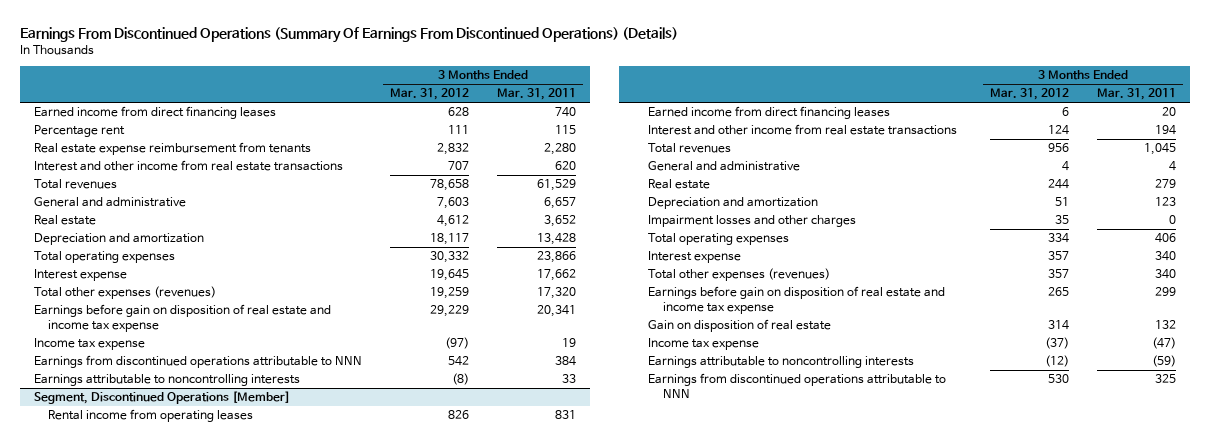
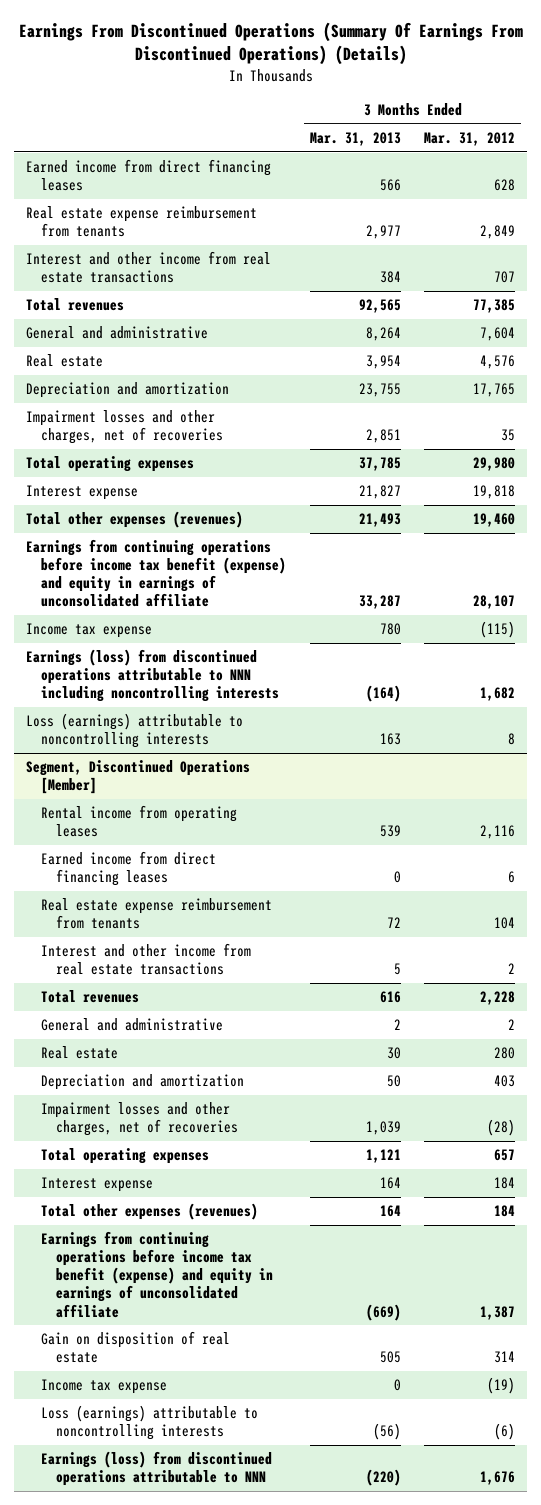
- | 3 Months Ended Mar. 31, 2012 | 3 Months Ended Mar. 31, 2011
+ | 3 Months Ended Mar. 31, 2013 | 3 Months Ended Mar. 31, 2012
- Percentage rent | 111 | 115
- Real estate expense reimbursement from tenants | 2,832 | 2,280
+ Real estate expense reimbursement from tenants | 2,977 | 2,849
- Total revenues | 78,658 | 61,529
- General and administrative | 7,603 | 6,657
- Real estate | 4,612 | 3,652
- Depreciation and amortization | 18,117 | 13,428
- Total operating expenses | 30,332 | 23,866
- Interest expense | 19,645 | 17,662
- Total other expenses (revenues) | 19,259 | 17,320
- Earnings before gain on disposition of real estate and income tax expense | 29,229 | 20,341
- Income tax expense | (97) | 19
- Earnings from discontinued operations attributable to NNN | 542 | 384
- Earnings attributable to noncontrolling interests | (8) | 33
+ Total revenues | 92,565 | 77,385
+ General and administrative | 8,264 | 7,604
+ Real estate | 3,954 | 4,576
+ Depreciation and amortization | 23,755 | 17,765
+ Impairment losses and other charges, net of recoveries | 2,851 | 35
+ Total operating expenses | 37,785 | 29,980
+ Interest expense | 21,827 | 19,818
+ Total other expenses (revenues) | 21,493 | 19,460
+ Earnings from continuing operations before income tax benefit (expense) and equity in earnings of unconsolidated affiliate | 33,287 | 28,107
+ Income tax expense | 780 | (115)
+ Earnings (loss) from discontinued operations attributable to NNN including noncontrolling interests | (164) | 1,682
+ Loss (earnings) attributable to noncontrolling interests | 163 | 8
@ Segment, Discontinued Operations [Member]
- Rental income from operating leases | 826 | 831
+ Rental income from operating leases | 539 | 2,116
- Interest and other income from real estate transactions | 124 | 194
- Total revenues | 956 | 1,045
- General and administrative | 4 | 4
- Real estate | 244 | 279
- Depreciation and amortization | 51 | 123
- Impairment losses and other charges | 35 | 0
- Total operating expenses | 334 | 406
- Interest expense | 357 | 340
- Total other expenses (revenues) | 357 | 340
- Earnings before gain on disposition of real estate and income tax expense | 265 | 299
+ Real estate expense reimbursement from tenants | 72 | 104
+ Interest and other income from real estate transactions | 5 | 2
+ Total revenues | 616 | 2,228
+ General and administrative | 2 | 2
+ Real estate | 30 | 280
+ Depreciation and amortization | 50 | 403
+ Impairment losses and other charges, net of recoveries | 1,039 | (28)
+ Total operating expenses | 1,121 | 657
+ Interest expense | 164 | 184
+ Total other expenses (revenues) | 164 | 184
+ Earnings from continuing operations before income tax benefit (expense) and equity in earnings of unconsolidated affiliate | (669) | 1,387
- Income tax expense | (37) | (47)
- Earnings attributable to noncontrolling interests | (12) | (59)
- Earnings from discontinued operations attributable to NNN | 530 | 325
+ Income tax expense | 0 | (19)
+ Loss (earnings) attributable to noncontrolling interests | (56) | (6)
+ Earnings (loss) from discontinued operations attributable to NNN | (220) | 1,676

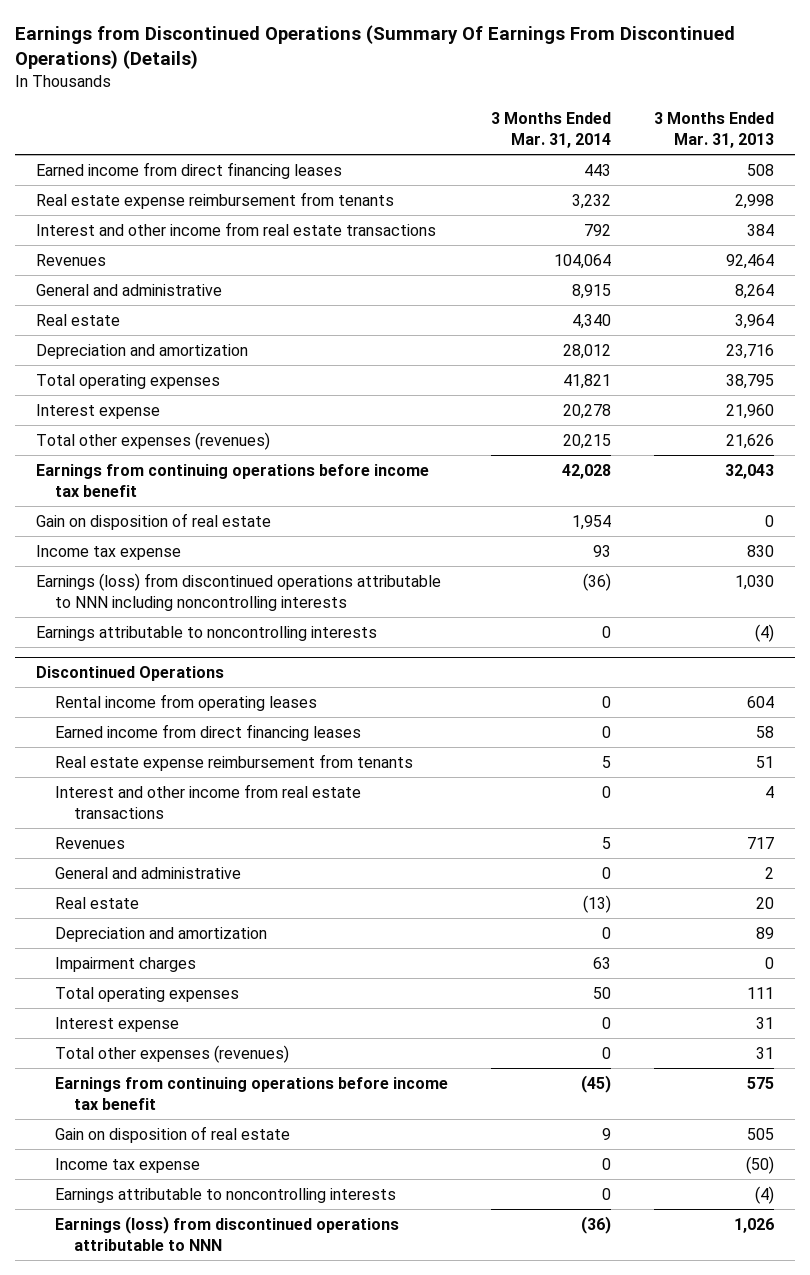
- Earnings From Discontinued Operations (Summary Of Earnings From Discontinued Operations) (Details)
+ Earnings from Discontinued Operations (Summary Of Earnings From Discontinued Operations) (Details)
- | 3 Months Ended Mar. 31, 2013 | 3 Months Ended Mar. 31, 2012
+ | 3 Months Ended Mar. 31, 2014 | 3 Months Ended Mar. 31, 2013
- Earned income from direct financing leases | 566 | 628
- Real estate expense reimbursement from tenants | 2,977 | 2,849
+ Earned income from direct financing leases | 443 | 508
+ Real estate expense reimbursement from tenants | 3,232 | 2,998
- Total revenues | 92,565 | 77,385
+ Revenues | 104,064 | 92,464
- Real estate | 3,954 | 4,576
- Depreciation and amortization | 23,755 | 17,765
- Impairment losses and other charges, net of recoveries | 2,851 | 35
- Total operating expenses | 37,785 | 29,980
- Interest expense | 21,827 | 19,818
- Total other expenses (revenues) | 21,493 | 19,460
- Earnings from continuing operations before income tax benefit (expense) and equity in earnings of unconsolidated affiliate | 33,287 | 28,107
- Income tax expense | 780 | (115)
- Earnings (loss) from discontinued operations attributable to NNN including noncontrolling interests | (164) | 1,682
- Loss (earnings) attributable to noncontrolling interests | 163 | 8
- Segment, Discontinued Operations [Member]
- Rental income from operating leases | 539 | 2,116
- Earned income from direct financing leases | 0 | 6
- Real estate expense reimbursement from tenants | 72 | 104
- Interest and other income from real estate transactions | 5 | 2
- Total revenues | 616 | 2,228
+ Real estate | 4,340 | 3,964
+ Depreciation and amortization | 28,012 | 23,716
+ Total operating expenses | 41,821 | 38,795
+ Interest expense | 20,278 | 21,960
+ Total other expenses (revenues) | 20,215 | 21,626
+ Earnings from continuing operations before income tax benefit | 42,028 | 32,043
+ Gain on disposition of real estate | 1,954 | 0
+ Income tax expense | 93 | 830
+ Earnings (loss) from discontinued operations attributable to NNN including noncontrolling interests | (36) | 1,030
+ Earnings attributable to noncontrolling interests | 0 | (4)
+ Discontinued Operations
+ Rental income from operating leases | 0 | 604
+ Earned income from direct financing leases | 0 | 58
+ Real estate expense reimbursement from tenants | 5 | 51
+ Interest and other income from real estate transactions | 0 | 4
+ Revenues | 5 | 717
- Real estate | 30 | 280
- Depreciation and amortization | 50 | 403
- Impairment losses and other charges, net of recoveries | 1,039 | (28)
- Total operating expenses | 1,121 | 657
- Interest expense | 164 | 184
- Total other expenses (revenues) | 164 | 184
- Earnings from continuing operations before income tax benefit (expense) and equity in earnings of unconsolidated affiliate | (669) | 1,387
+ Real estate | (13) | 20
+ Depreciation and amortization | 0 | 89
+ Impairment charges | 63 | 0
+ Total operating expenses | 50 | 111
+ Interest expense | 0 | 31
+ Total other expenses (revenues) | 0 | 31
+ Earnings from continuing operations before income tax benefit | (45) | 575
- Income tax expense | 0 | (19)
- Loss (earnings) attributable to noncontrolling interests | (56) | (6)
- Earnings (loss) from discontinued operations attributable to NNN | (220) | 1,676
+ Income tax expense | 0 | (50)
+ Earnings attributable to noncontrolling interests | 0 | (4)
+ Earnings (loss) from discontinued operations attributable to NNN | (36) | 1,026

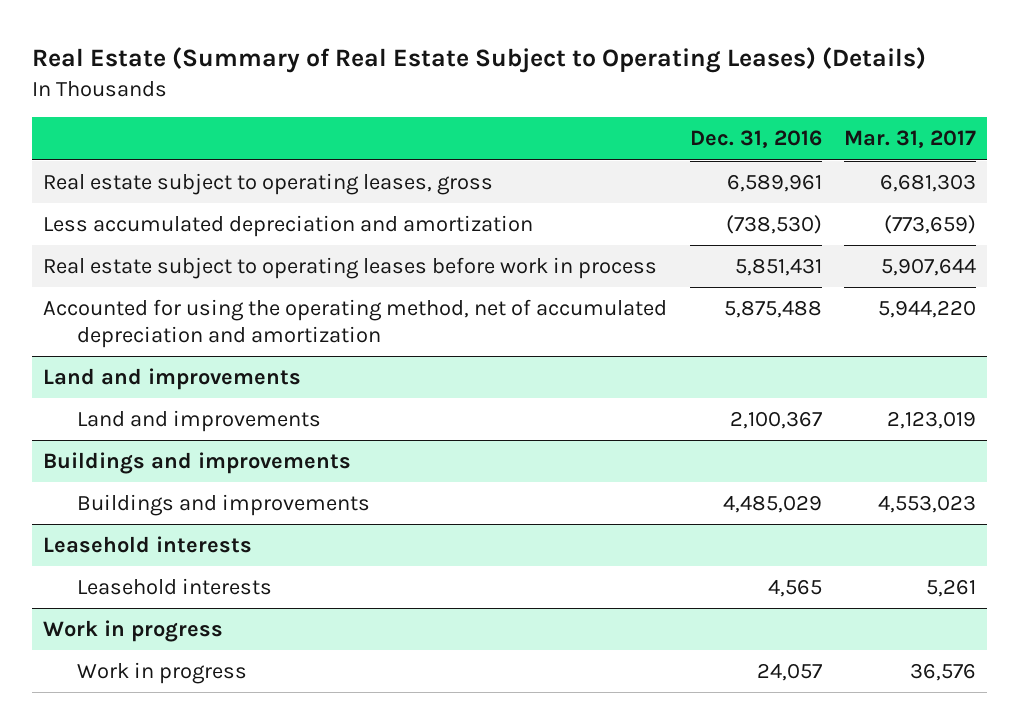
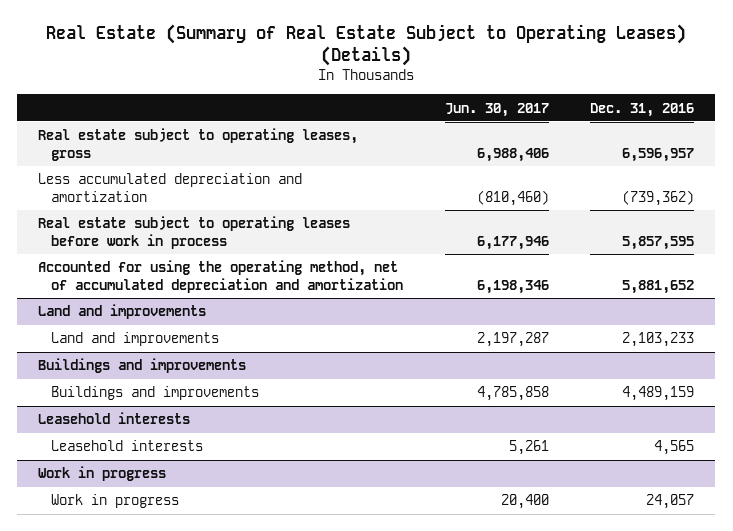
- | Dec. 31, 2016 | Mar. 31, 2017
+ | Jun. 30, 2017 | Dec. 31, 2016
- Real estate subject to operating leases, gross | 6,589,961 | 6,681,303
- Less accumulated depreciation and amortization | (738,530) | (773,659)
- Real estate subject to operating leases before work in process | 5,851,431 | 5,907,644
- Accounted for using the operating method, net of accumulated depreciation and amortization | 5,875,488 | 5,944,220
+ Real estate subject to operating leases, gross | 6,988,406 | 6,596,957
+ Less accumulated depreciation and amortization | (810,460) | (739,362)
+ Real estate subject to operating leases before work in process | 6,177,946 | 5,857,595
+ Accounted for using the operating method, net of accumulated depreciation and amortization | 6,198,346 | 5,881,652
@ Land and improvements
- Land and improvements | 2,100,367 | 2,123,019
+ Land and improvements | 2,197,287 | 2,103,233
@ Buildings and improvements
- Buildings and improvements | 4,485,029 | 4,553,023
+ Buildings and improvements | 4,785,858 | 4,489,159

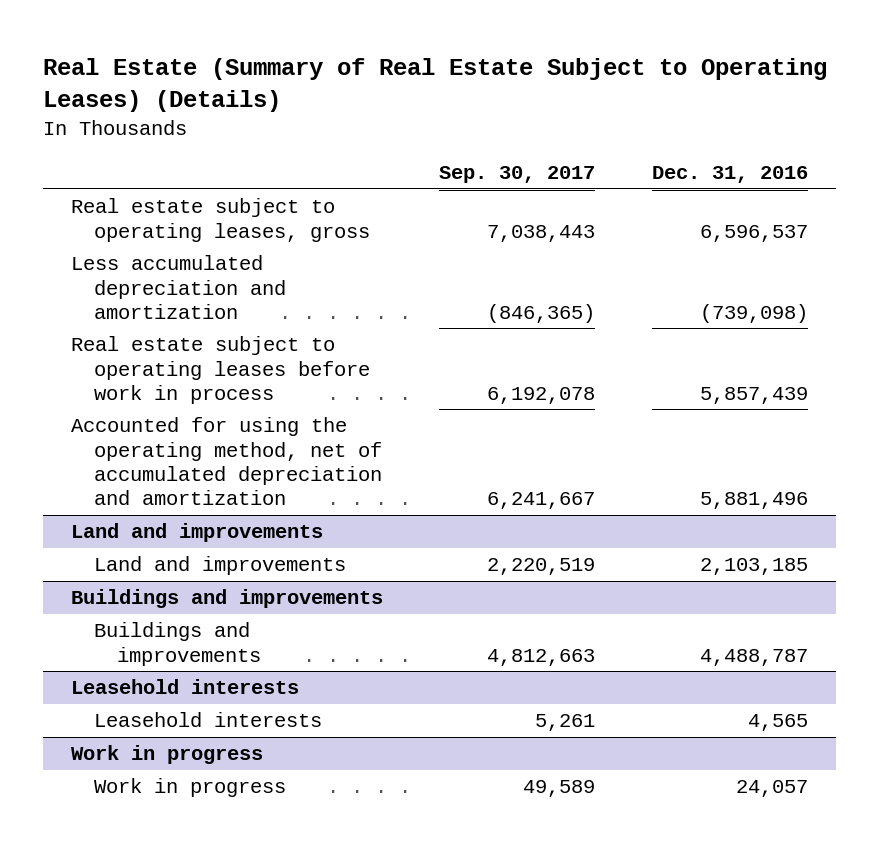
- | Jun. 30, 2017 | Dec. 31, 2016
+ | Sep. 30, 2017 | Dec. 31, 2016
- Real estate subject to operating leases, gross | 6,988,406 | 6,596,957
- Less accumulated depreciation and amortization | (810,460) | (739,362)
- Real estate subject to operating leases before work in process | 6,177,946 | 5,857,595
- Accounted for using the operating method, net of accumulated depreciation and amortization | 6,198,346 | 5,881,652
+ Real estate subject to operating leases, gross | 7,038,443 | 6,596,537
+ Less accumulated depreciation and amortization | (846,365) | (739,098)
+ Real estate subject to operating leases before work in process | 6,192,078 | 5,857,439
+ Accounted for using the operating method, net of accumulated depreciation and amortization | 6,241,667 | 5,881,496
@ Land and improvements
- Land and improvements | 2,197,287 | 2,103,233
+ Land and improvements | 2,220,519 | 2,103,185
@ Buildings and improvements
- Buildings and improvements | 4,785,858 | 4,489,159
+ Buildings and improvements | 4,812,663 | 4,488,787

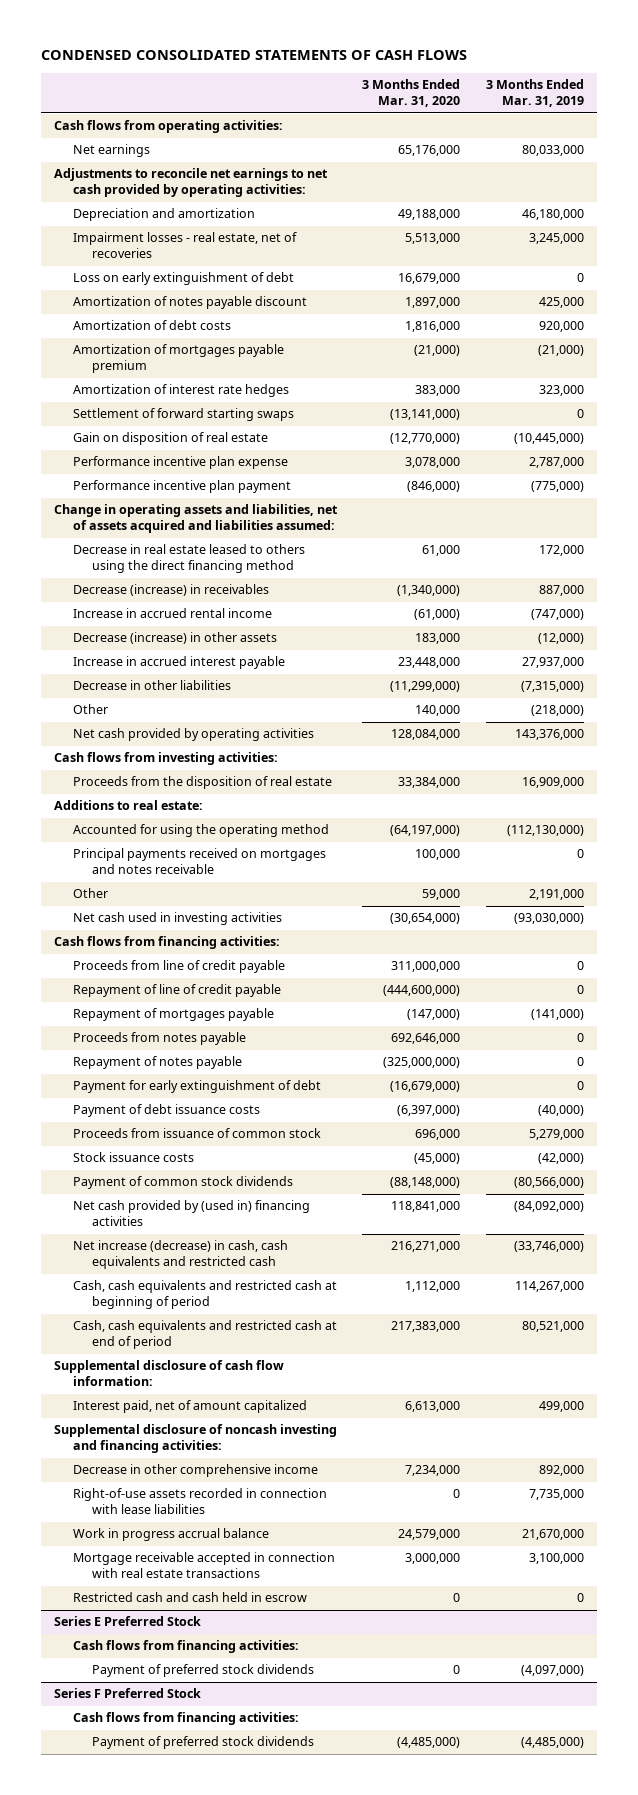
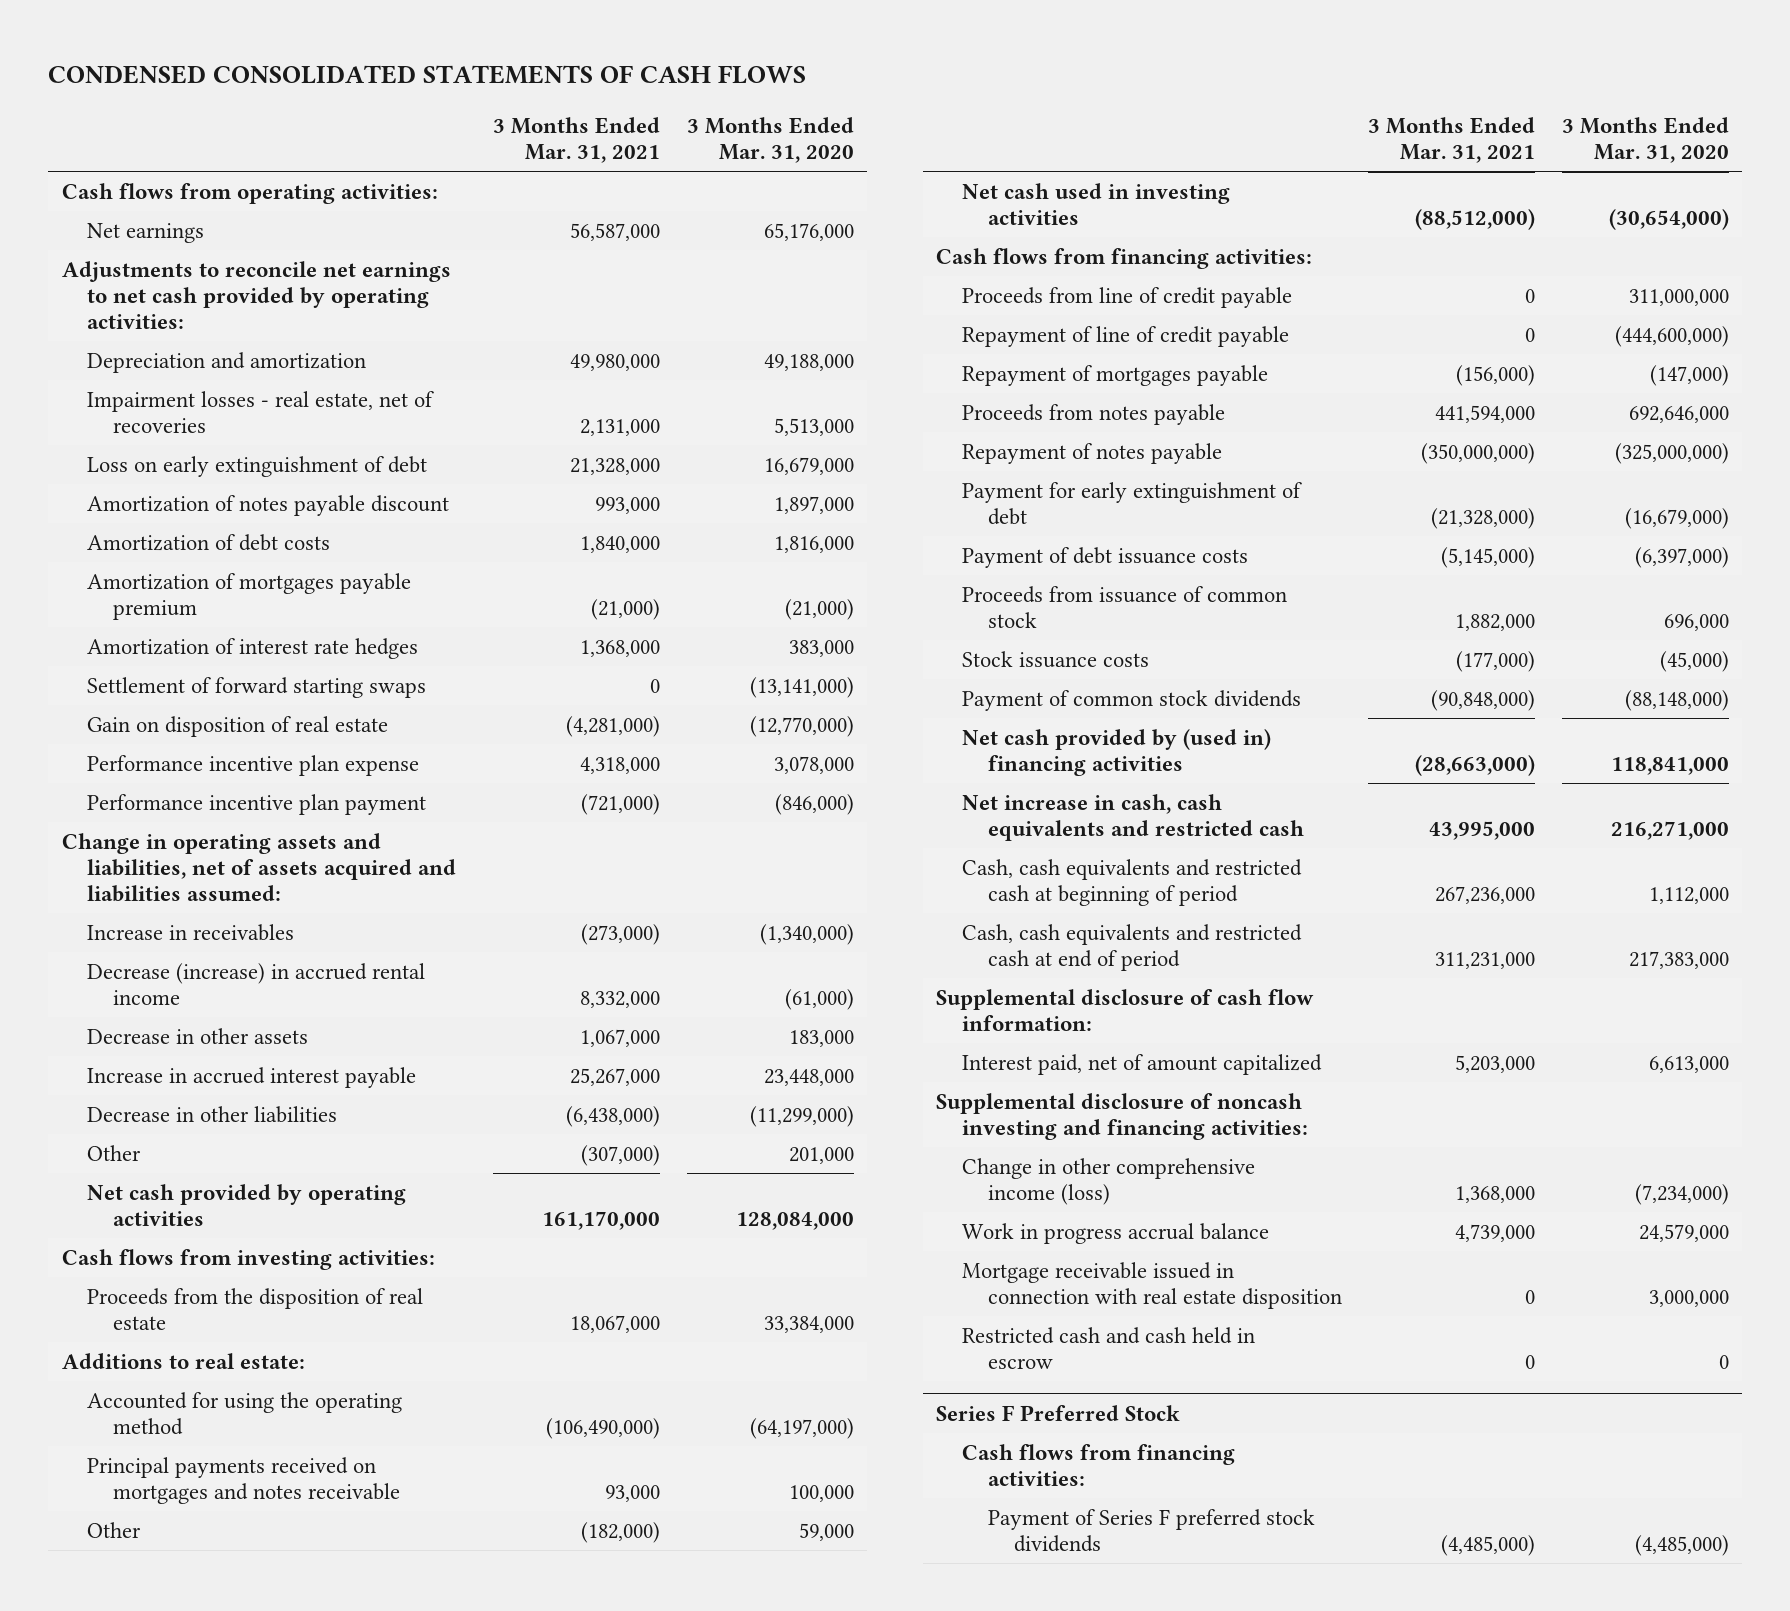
- | 3 Months Ended Mar. 31, 2020 | 3 Months Ended Mar. 31, 2019
+ | 3 Months Ended Mar. 31, 2021 | 3 Months Ended Mar. 31, 2020
- Decrease in real estate leased to others using the direct financing method | 61,000 | 172,000
- Decrease (increase) in receivables | (1,340,000) | 887,000
- Increase in accrued rental income | (61,000) | (747,000)
- Decrease (increase) in other assets | 183,000 | (12,000)
+ Increase in receivables | (273,000) | (1,340,000)
+ Decrease (increase) in accrued rental income | 8,332,000 | (61,000)
+ Decrease in other assets | 1,067,000 | 183,000
- Other | 140,000 | (218,000)
+ Other | (307,000) | 201,000
- Net increase (decrease) in cash, cash equivalents and restricted cash | 216,271,000 | (33,746,000)
+ Net increase in cash, cash equivalents and restricted cash | 43,995,000 | 216,271,000
- Decrease in other comprehensive income | 7,234,000 | 892,000
- Right-of-use assets recorded in connection with lease liabilities | 0 | 7,735,000
+ Change in other comprehensive income (loss) | 1,368,000 | (7,234,000)
- Mortgage receivable accepted in connection with real estate transactions | 3,000,000 | 3,100,000
+ Mortgage receivable issued in connection with real estate disposition | 0 | 3,000,000
- Series E Preferred Stock
- Cash flows from financing activities:
- Payment of preferred stock dividends | 0 | (4,097,000)
@ Series F Preferred Stock
- Payment of preferred stock dividends | (4,485,000) | (4,485,000)
+ Payment of Series F preferred stock dividends | (4,485,000) | (4,485,000)

